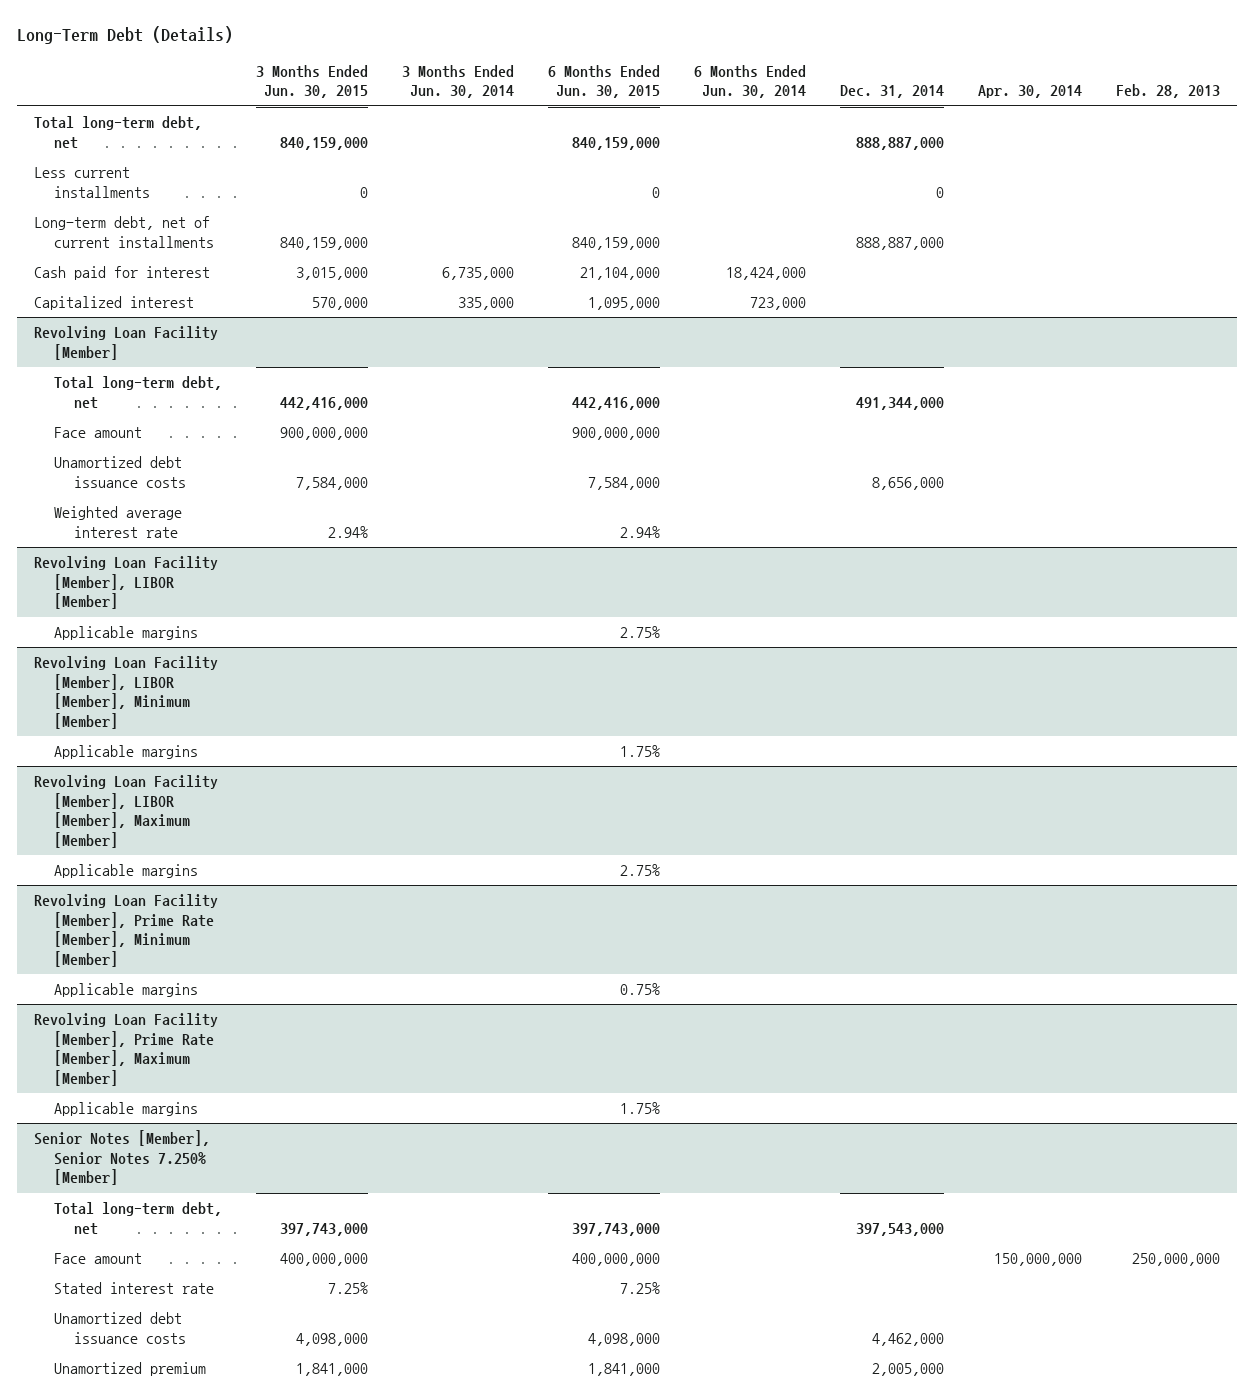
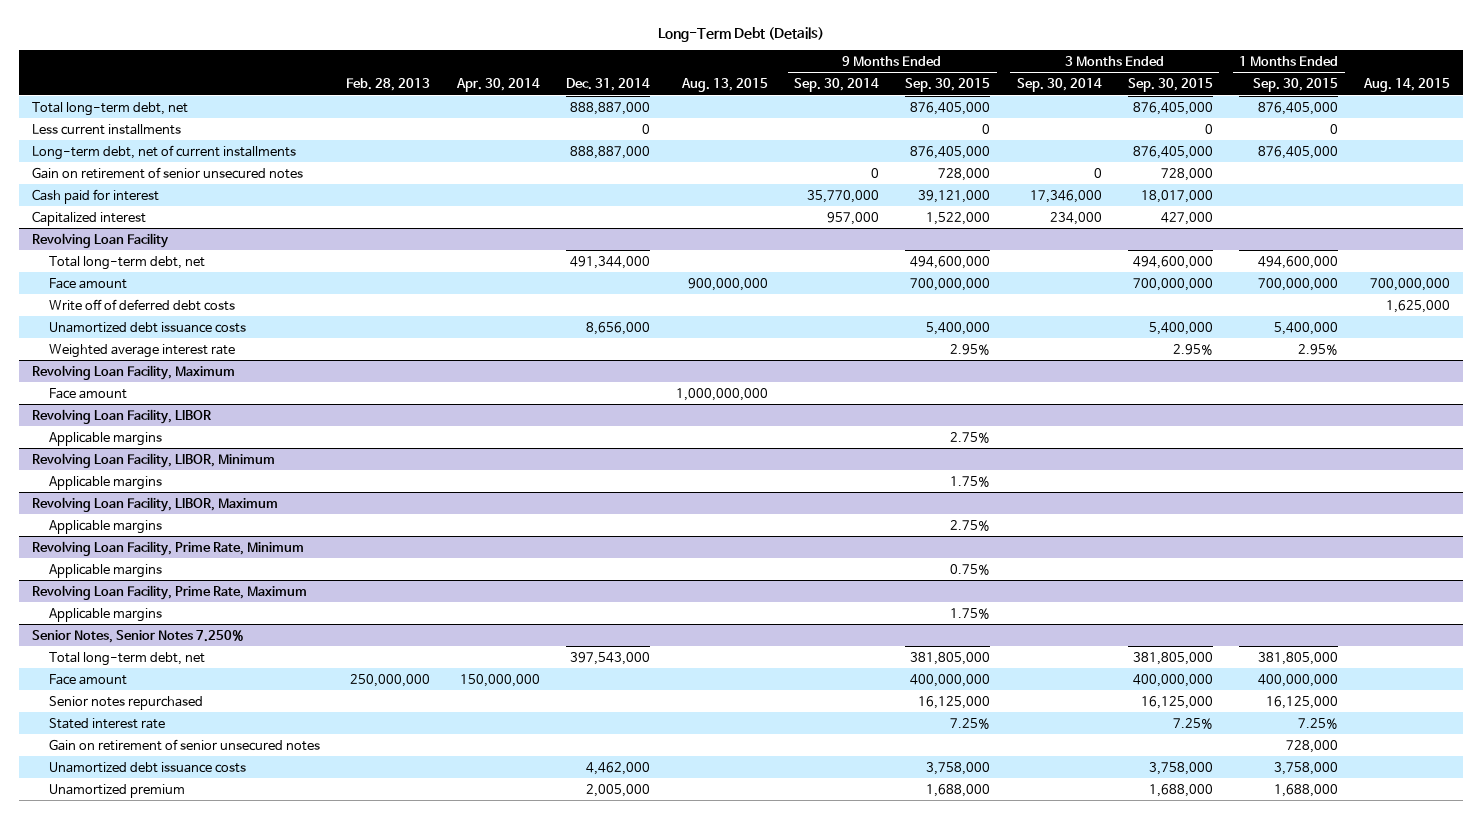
- | 3 Months Ended Jun. 30, 2015 | 3 Months Ended Jun. 30, 2014 | 6 Months Ended Jun. 30, 2015 | 6 Months Ended Jun. 30, 2014 | Dec. 31, 2014 | Apr. 30, 2014 | Feb. 28, 2013
+ | Feb. 28, 2013 | Apr. 30, 2014 | Dec. 31, 2014 | Aug. 13, 2015 | 9 Months Ended Sep. 30, 2014 | 9 Months Ended Sep. 30, 2015 | 3 Months Ended Sep. 30, 2014 | 3 Months Ended Sep. 30, 2015 | 1 Months Ended Sep. 30, 2015 | Aug. 14, 2015
+ Gain on retirement of senior unsecured notes | | | | | 0 | 728,000 | 0 | 728,000 | |
- Revolving Loan Facility [Member]
+ Revolving Loan Facility
+ Write off of deferred debt costs | | | | | | | | | | 1,625,000
- Revolving Loan Facility [Member], LIBOR [Member]
+ Revolving Loan Facility, Maximum
+ Face amount | | | | 1,000,000,000 | | | | | |
+ Revolving Loan Facility, LIBOR
- Revolving Loan Facility [Member], LIBOR [Member], Minimum [Member]
+ Revolving Loan Facility, LIBOR, Minimum
- Revolving Loan Facility [Member], LIBOR [Member], Maximum [Member]
+ Revolving Loan Facility, LIBOR, Maximum
- Revolving Loan Facility [Member], Prime Rate [Member], Minimum [Member]
+ Revolving Loan Facility, Prime Rate, Minimum
- Revolving Loan Facility [Member], Prime Rate [Member], Maximum [Member]
+ Revolving Loan Facility, Prime Rate, Maximum
- Senior Notes [Member], Senior Notes 7.250% [Member]
+ Senior Notes, Senior Notes 7.250%
+ Senior notes repurchased | | | | | | 16,125,000 | | 16,125,000 | 16,125,000 |
+ Gain on retirement of senior unsecured notes | | | | | | | | | 728,000 |

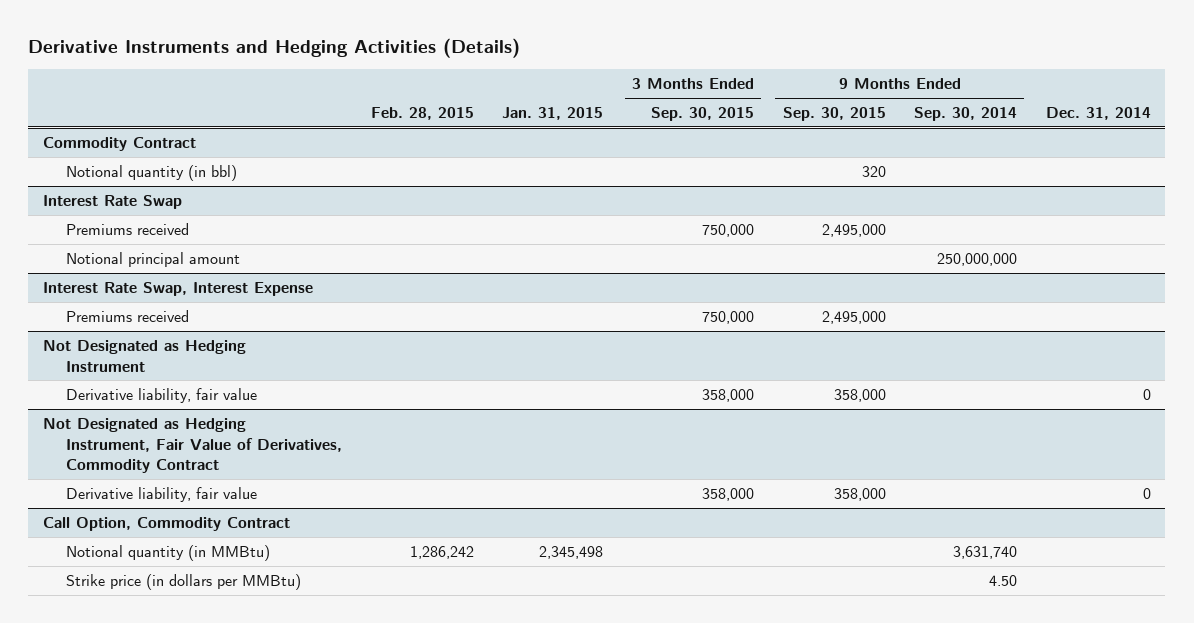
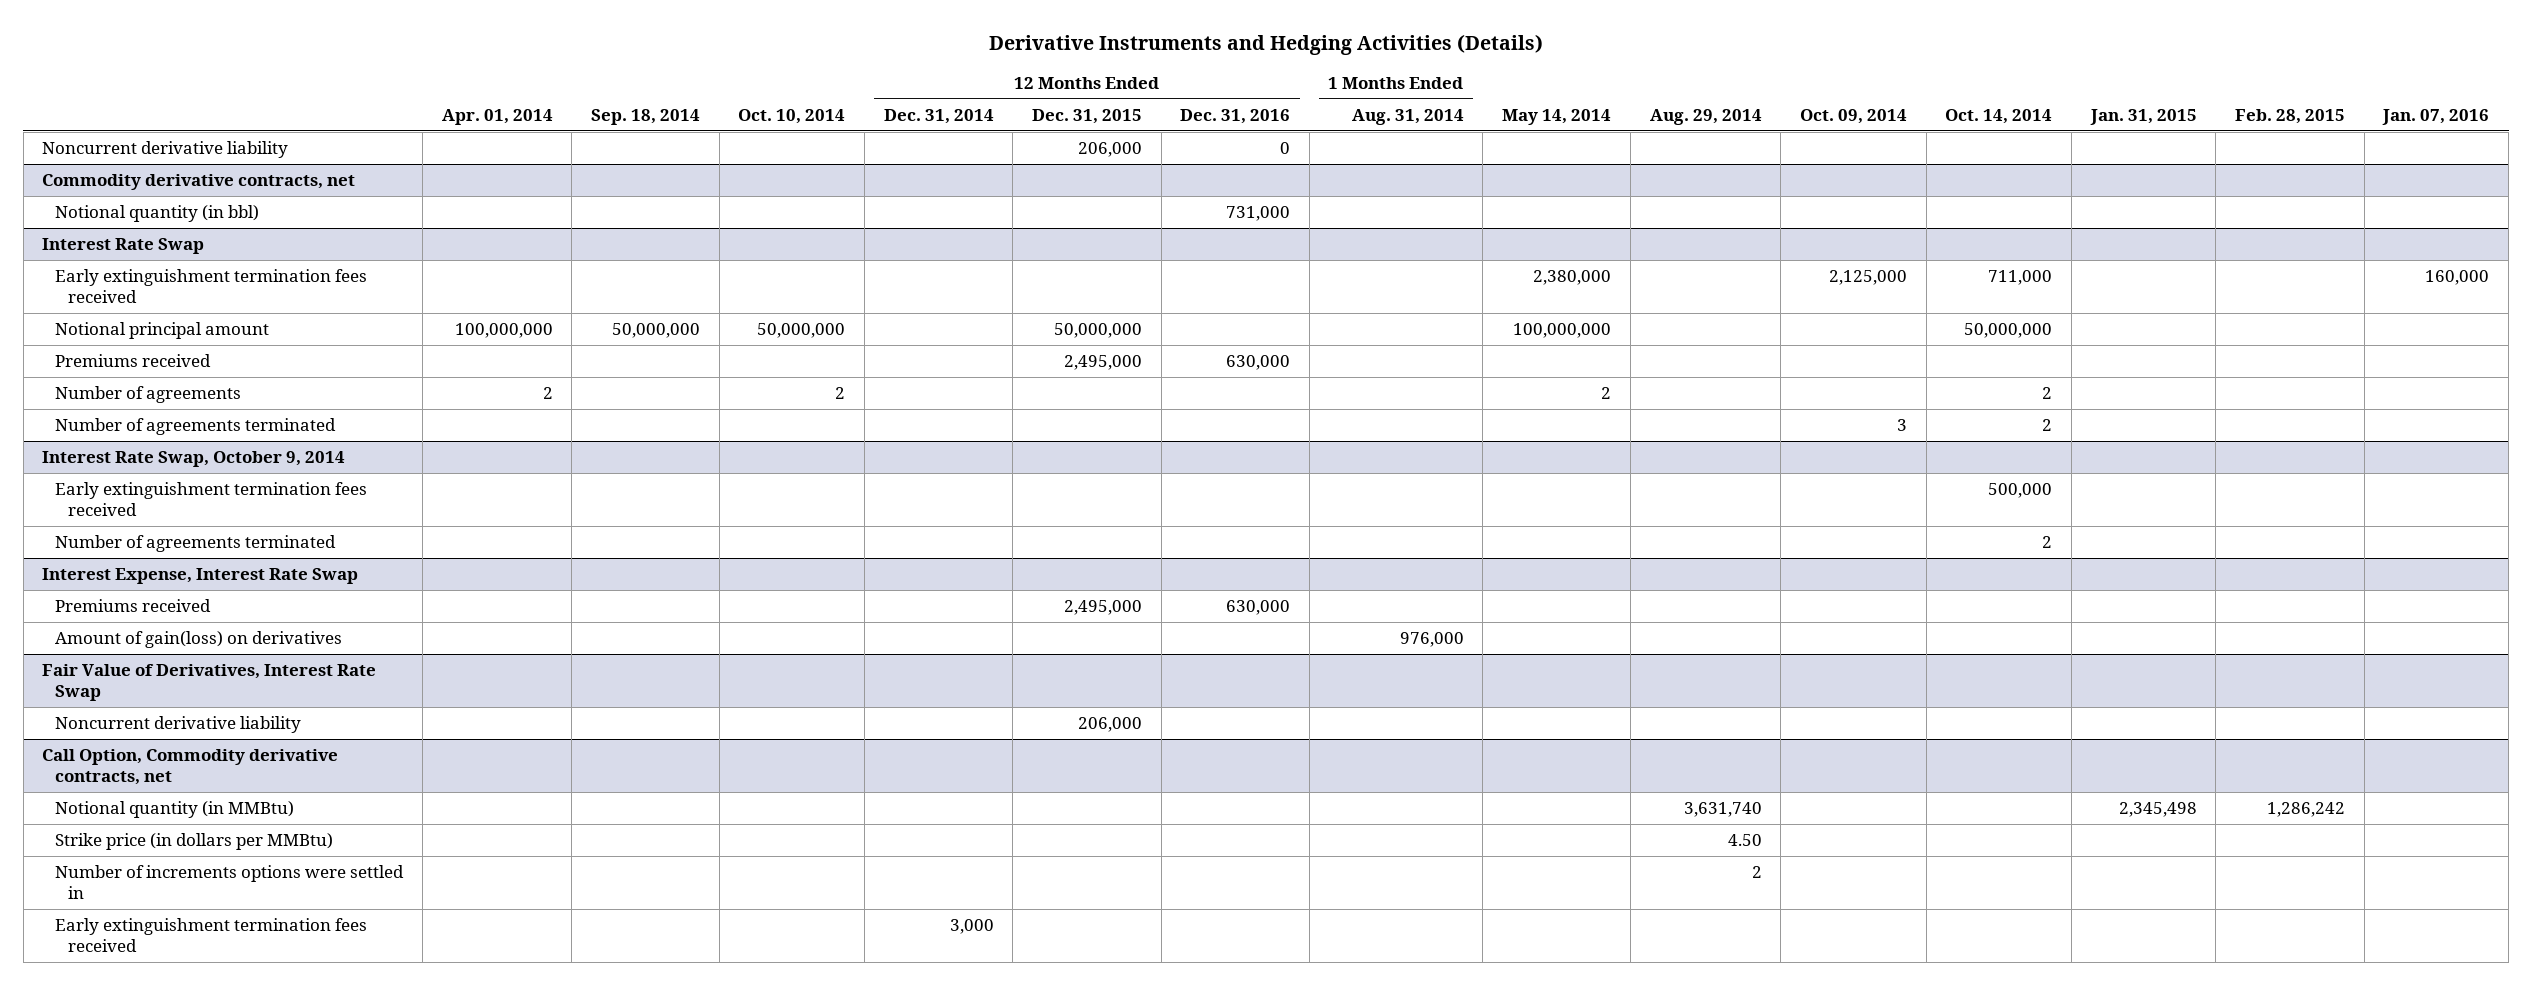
- | Feb. 28, 2015 | Jan. 31, 2015 | 3 Months Ended Sep. 30, 2015 | 9 Months Ended Sep. 30, 2015 | 9 Months Ended Sep. 30, 2014 | Dec. 31, 2014
+ | Apr. 01, 2014 | Sep. 18, 2014 | Oct. 10, 2014 | 12 Months Ended Dec. 31, 2014 | 12 Months Ended Dec. 31, 2015 | 12 Months Ended Dec. 31, 2016 | 1 Months Ended Aug. 31, 2014 | May 14, 2014 | Aug. 29, 2014 | Oct. 09, 2014 | Oct. 14, 2014 | Jan. 31, 2015 | Feb. 28, 2015 | Jan. 07, 2016
- Commodity Contract
+ Noncurrent derivative liability | | | | | 206,000 | 0 | | | | | | | |
+ Commodity derivative contracts, net
@ Interest Rate Swap
+ Early extinguishment termination fees received | | | | | | | | 2,380,000 | | 2,125,000 | 711,000 | | | 160,000
- Interest Rate Swap, Interest Expense
@ Interest Rate Swap
moved down: Premiums received | | | | | 2,495,000 | 630,000 | | | | | | | |
+ Number of agreements | 2 | | 2 | | | | | 2 | | | 2 | | |
+ Number of agreements terminated | | | | | | | | | | 3 | 2 | | |
+ Interest Rate Swap, October 9, 2014
+ Early extinguishment termination fees received | | | | | | | | | | | 500,000 | | |
+ Number of agreements terminated | | | | | | | | | | | 2 | | |
+ Interest Expense, Interest Rate Swap
- Not Designated as Hedging Instrument
- Derivative liability, fair value | | | 358,000 | 358,000 | | 0
- Not Designated as Hedging Instrument, Fair Value of Derivatives, Commodity Contract
- Derivative liability, fair value | | | 358,000 | 358,000 | | 0
- Call Option, Commodity Contract
+ Amount of gain(loss) on derivatives | | | | | | | 976,000 | | | | | | |
+ Fair Value of Derivatives, Interest Rate Swap
+ Noncurrent derivative liability | | | | | 206,000 | | | | | | | | |
+ Call Option, Commodity derivative contracts, net
+ Number of increments options were settled in | | | | | | | | | 2 | | | | |
+ Early extinguishment termination fees received | | | | 3,000 | | | | | | | | | |

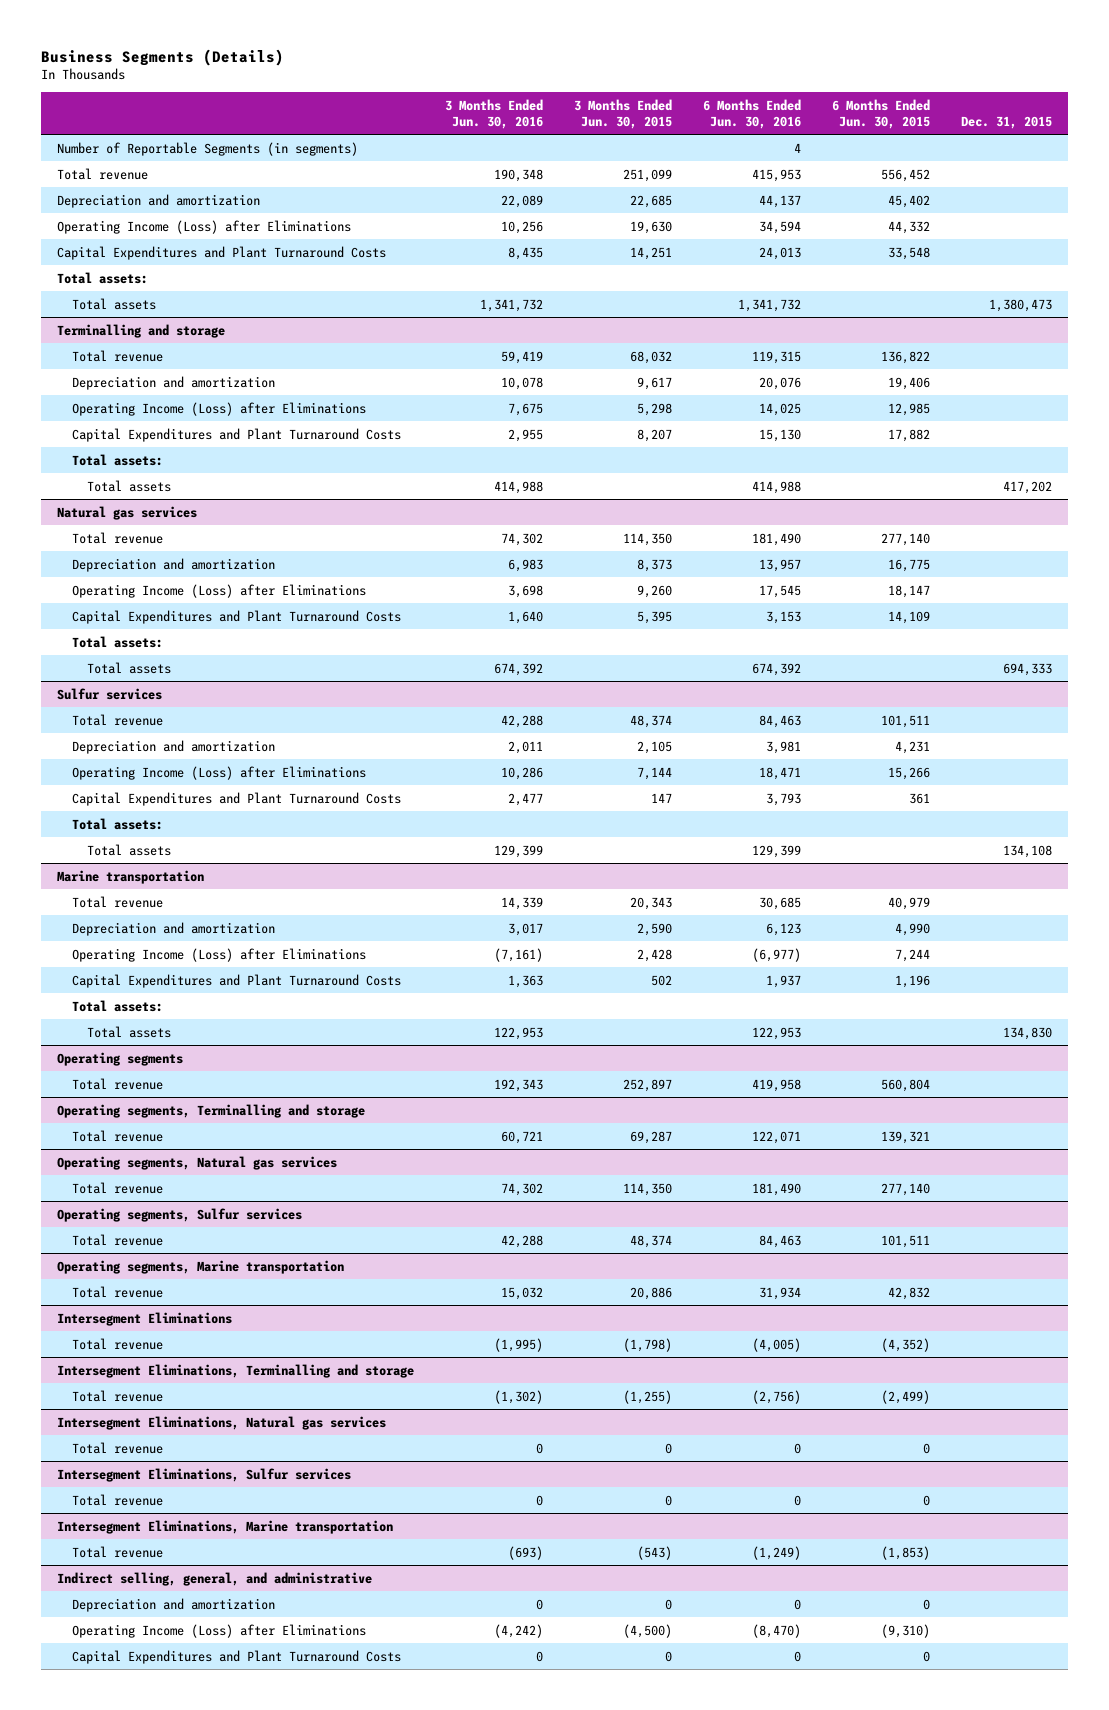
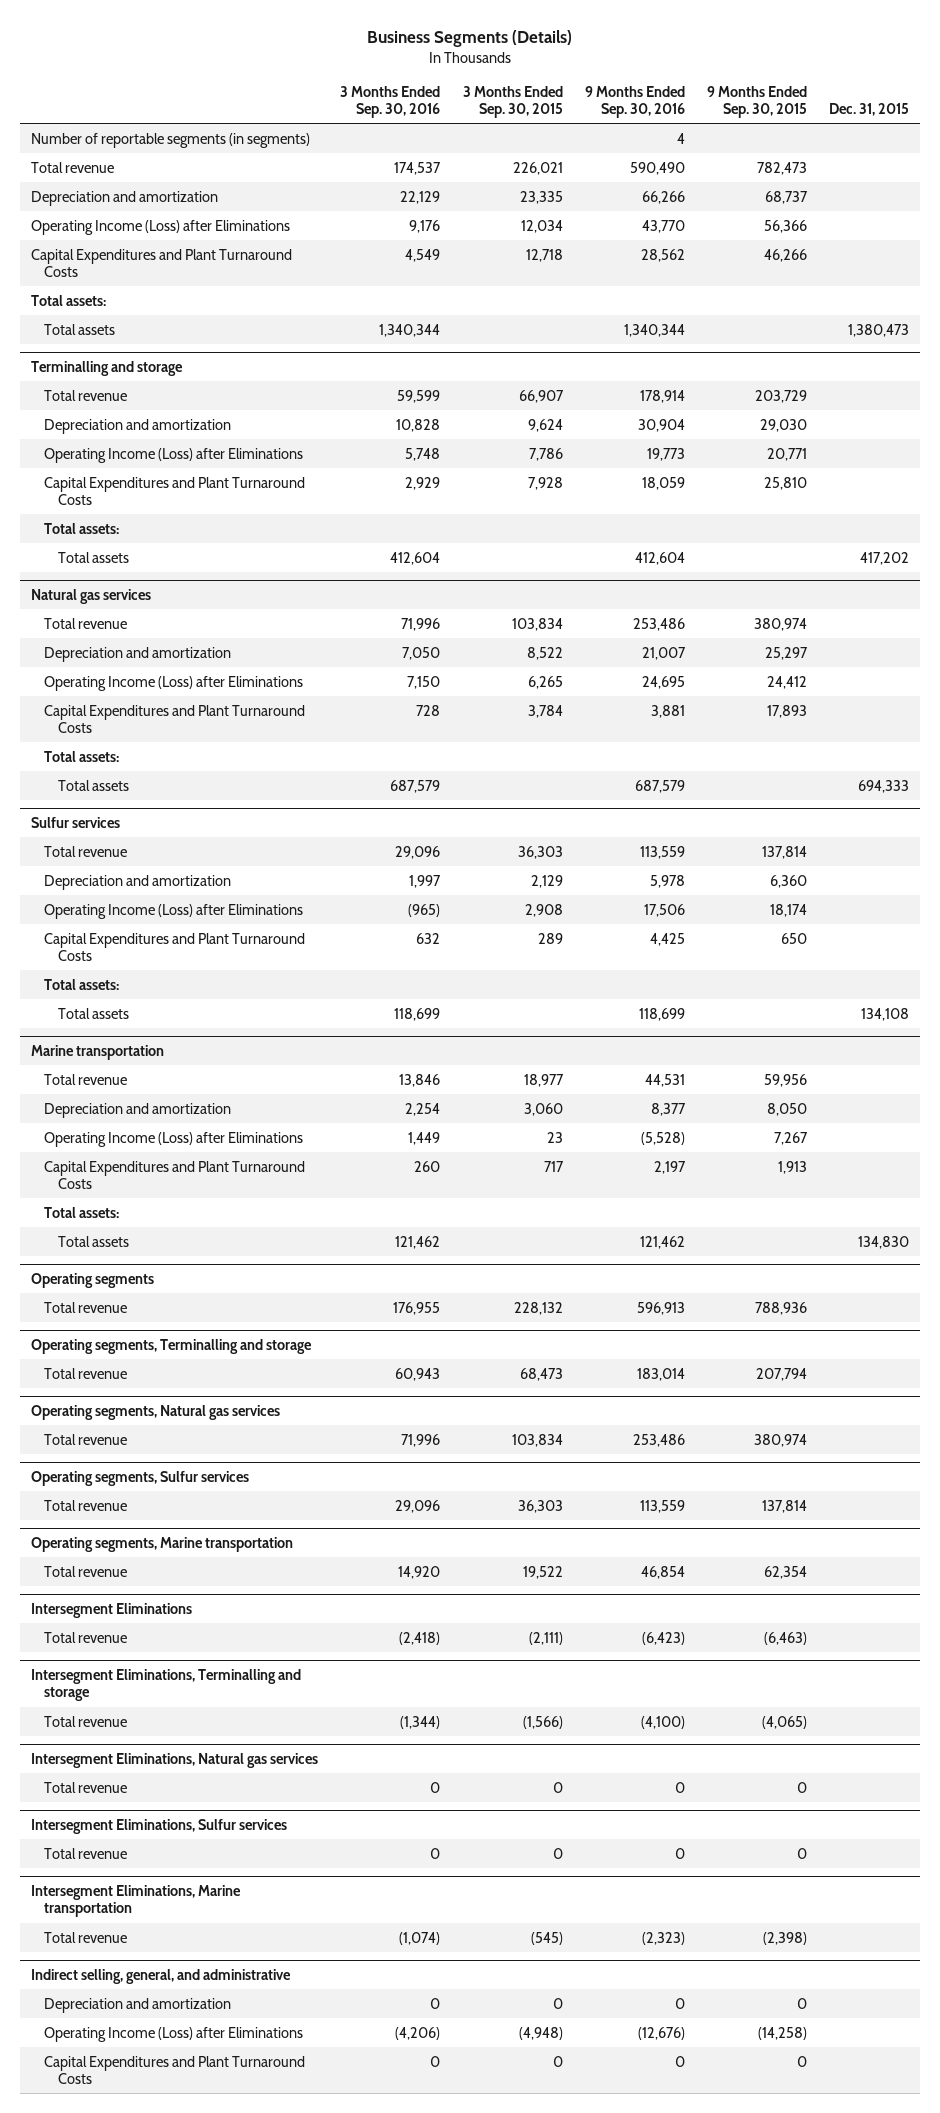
- | 3 Months Ended Jun. 30, 2016 | 3 Months Ended Jun. 30, 2015 | 6 Months Ended Jun. 30, 2016 | 6 Months Ended Jun. 30, 2015 | Dec. 31, 2015
+ | 3 Months Ended Sep. 30, 2016 | 3 Months Ended Sep. 30, 2015 | 9 Months Ended Sep. 30, 2016 | 9 Months Ended Sep. 30, 2015 | Dec. 31, 2015
- Number of Reportable Segments (in segments) | | | 4 | |
+ Number of reportable segments (in segments) | | | 4 | |

